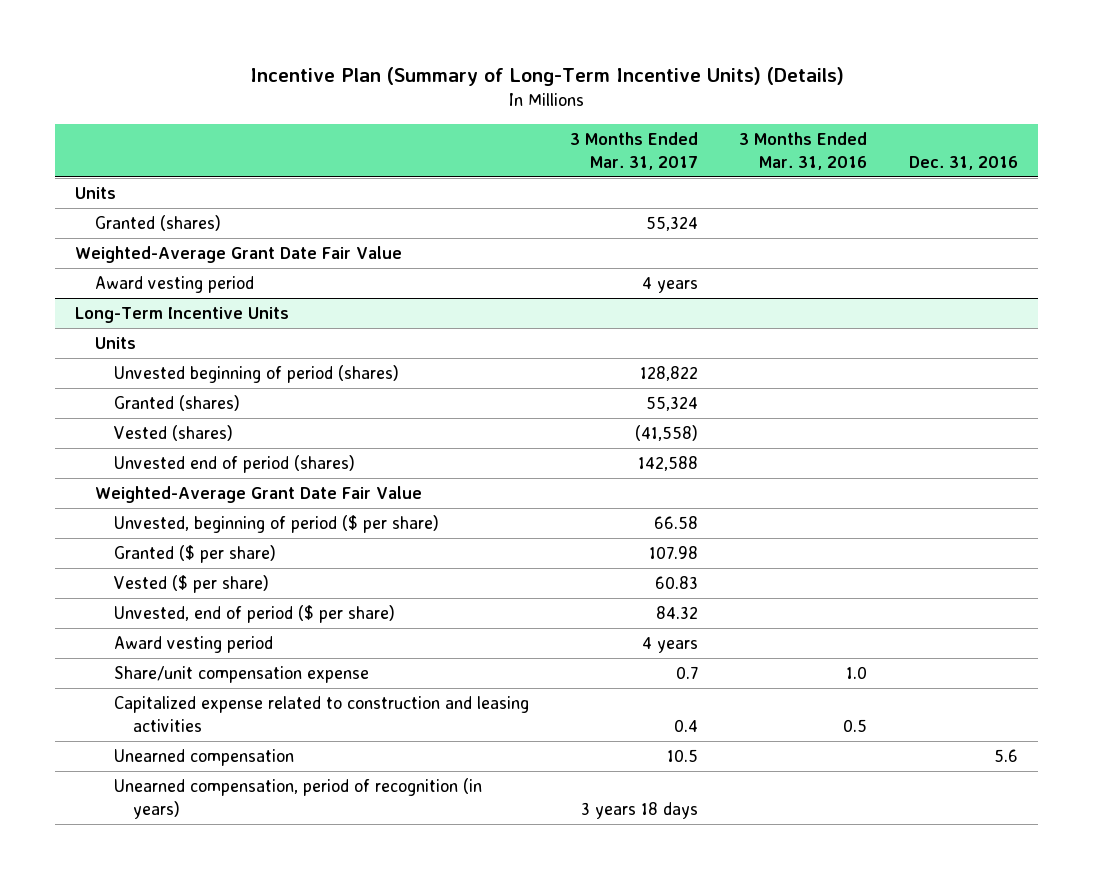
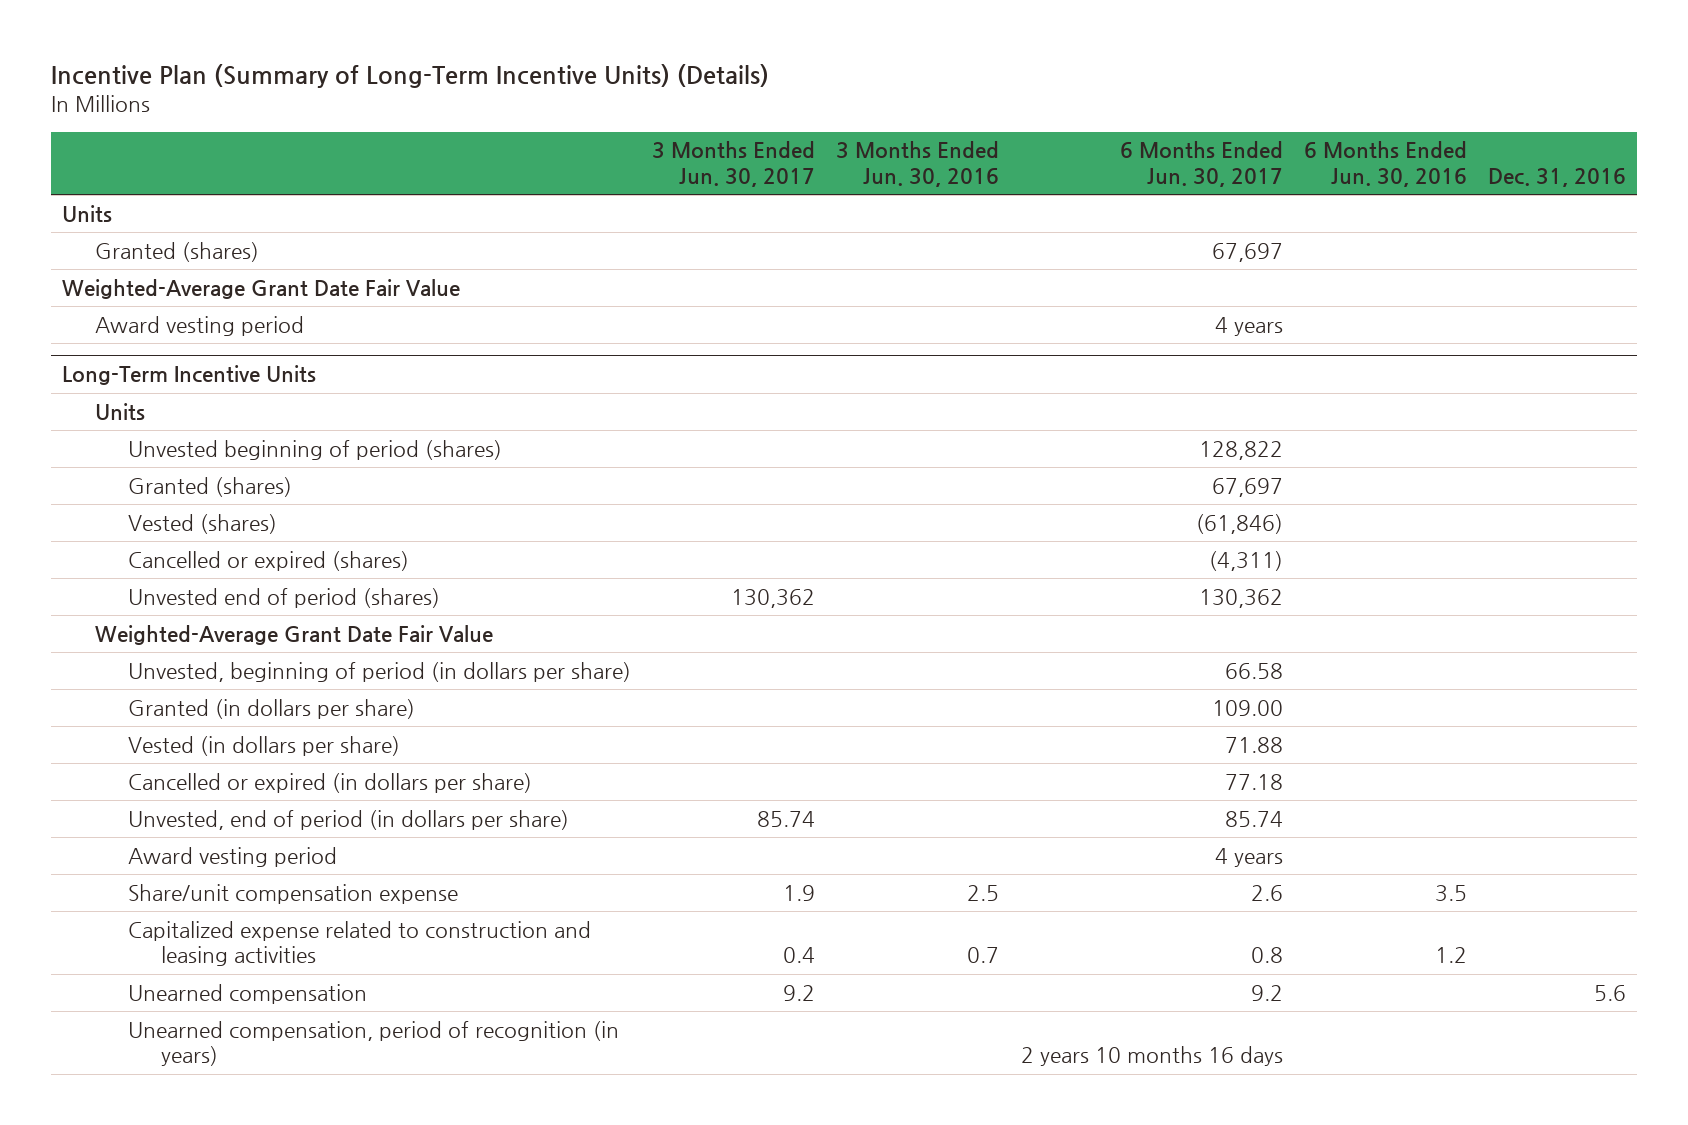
- | 3 Months Ended Mar. 31, 2017 | 3 Months Ended Mar. 31, 2016 | Dec. 31, 2016
+ | 3 Months Ended Jun. 30, 2017 | 3 Months Ended Jun. 30, 2016 | 6 Months Ended Jun. 30, 2017 | 6 Months Ended Jun. 30, 2016 | Dec. 31, 2016
@ Long-Term Incentive Units
+ Cancelled or expired (shares) | | | (4,311) | |
- Unvested, beginning of period ($ per share) | 66.58 | |
- Granted ($ per share) | 107.98 | |
- Vested ($ per share) | 60.83 | |
- Unvested, end of period ($ per share) | 84.32 | |
+ Unvested, beginning of period (in dollars per share) | | | 66.58 | |
+ Granted (in dollars per share) | | | 109.00 | |
+ Vested (in dollars per share) | | | 71.88 | |
+ Cancelled or expired (in dollars per share) | | | 77.18 | |
+ Unvested, end of period (in dollars per share) | 85.74 | | 85.74 | |

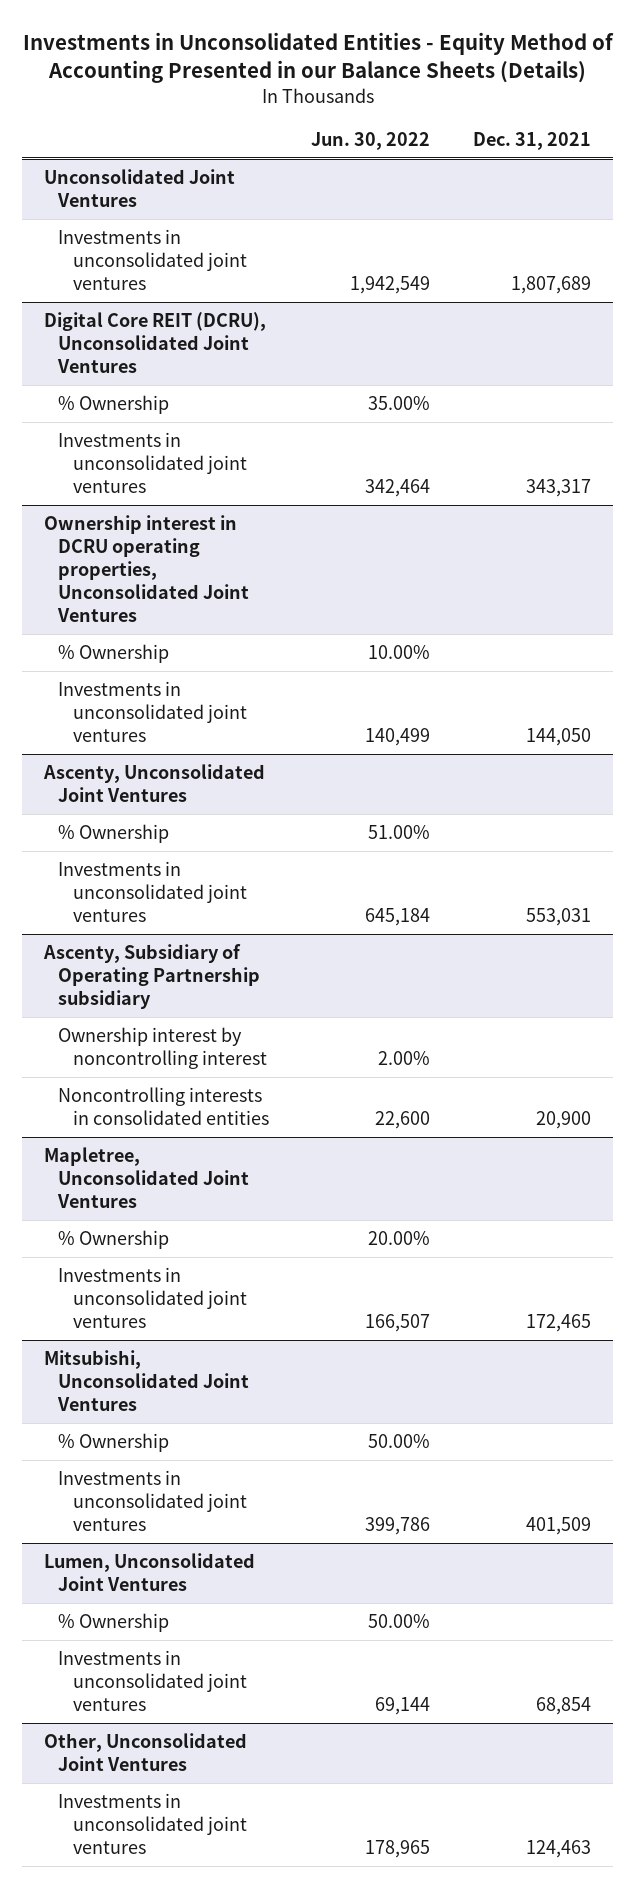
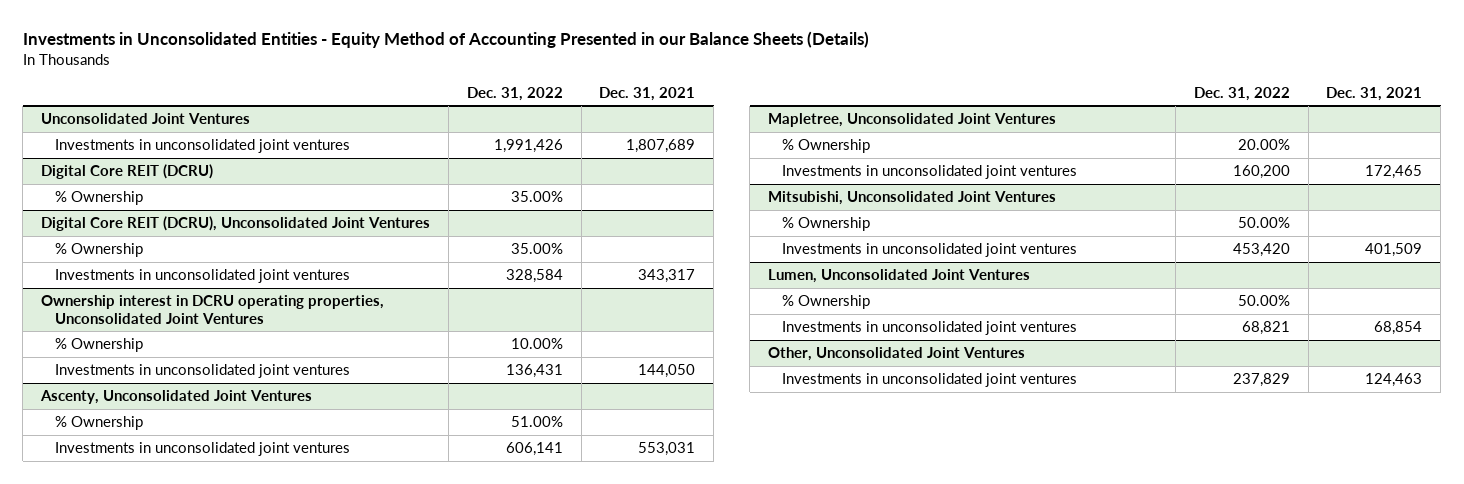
- | Jun. 30, 2022 | Dec. 31, 2021
+ | Dec. 31, 2022 | Dec. 31, 2021
+ Digital Core REIT (DCRU)
+ % Ownership | 35.00% |
- Ascenty, Subsidiary of Operating Partnership subsidiary
- Ownership interest by noncontrolling interest | 2.00% |
- Noncontrolling interests in consolidated entities | 22,600 | 20,900

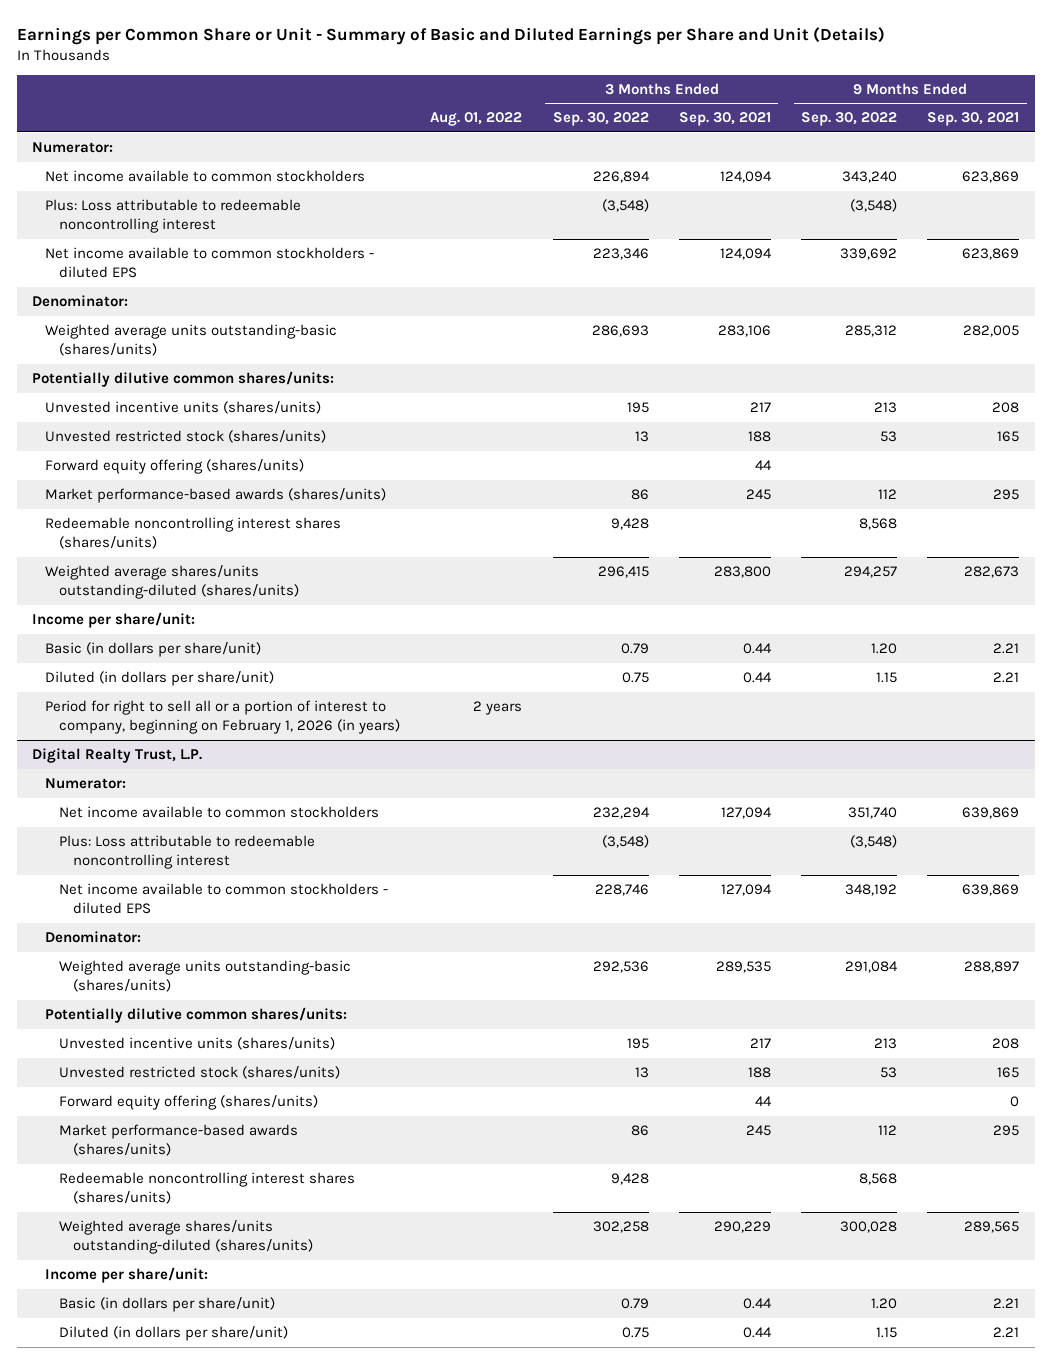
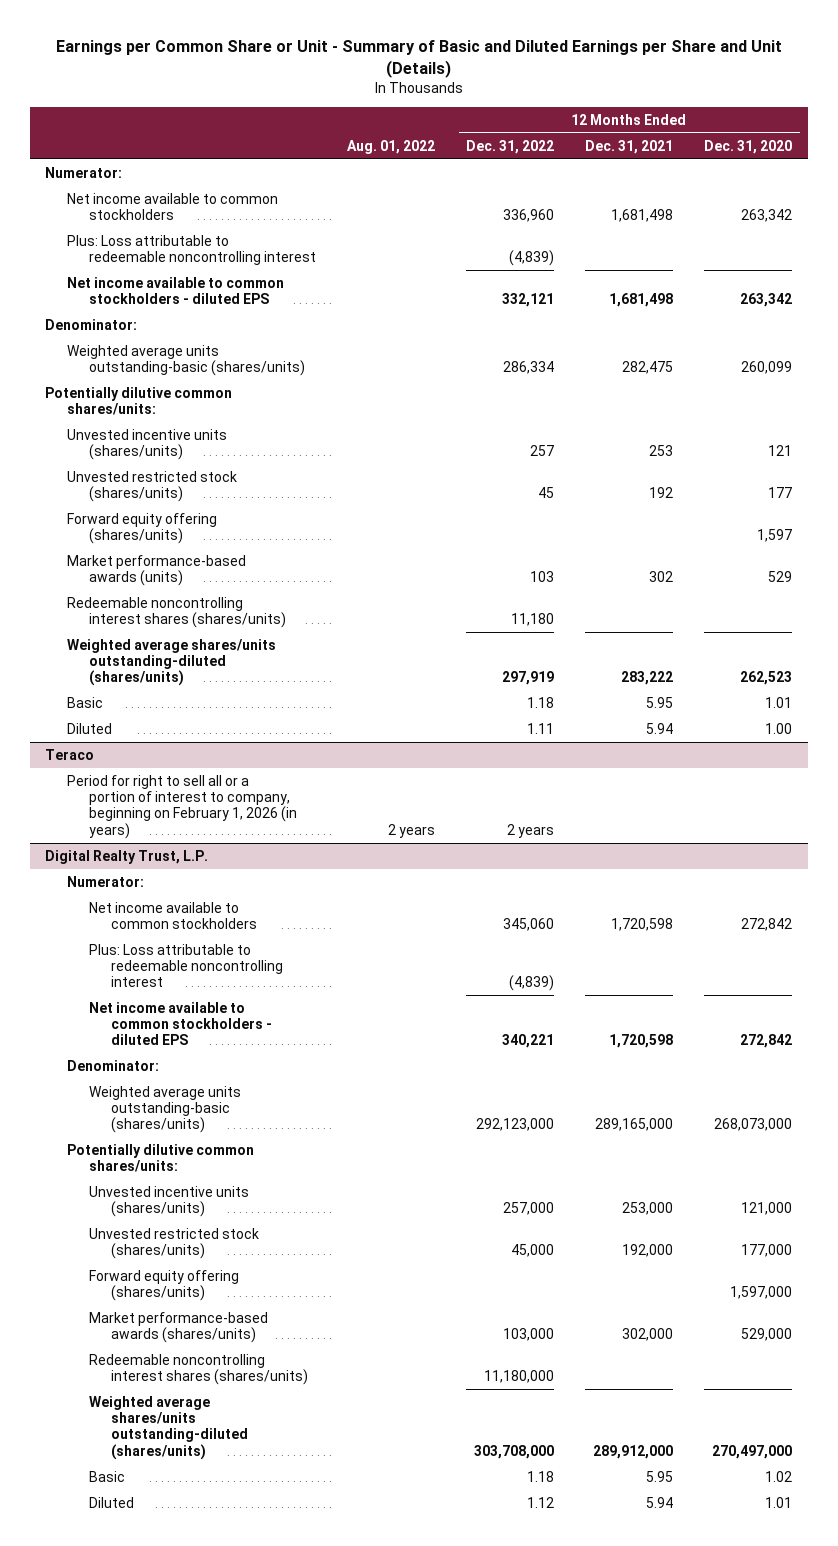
- | Aug. 01, 2022 | 3 Months Ended Sep. 30, 2022 | 3 Months Ended Sep. 30, 2021 | 9 Months Ended Sep. 30, 2022 | 9 Months Ended Sep. 30, 2021
+ | Aug. 01, 2022 | 12 Months Ended Dec. 31, 2022 | 12 Months Ended Dec. 31, 2021 | 12 Months Ended Dec. 31, 2020
- Market performance-based awards (shares/units) | | 86 | 245 | 112 | 295
+ Market performance-based awards (units) | | 103 | 302 | 529
- Income per share/unit:
- Basic (in dollars per share/unit) | | 0.79 | 0.44 | 1.20 | 2.21
- Diluted (in dollars per share/unit) | | 0.75 | 0.44 | 1.15 | 2.21
- Period for right to sell all or a portion of interest to company, beginning on February 1, 2026 (in years) | 2 years | | | |
+ Basic | | 1.18 | 5.95 | 1.01
+ Diluted | | 1.11 | 5.94 | 1.00
+ Teraco
+ Period for right to sell all or a portion of interest to company, beginning on February 1, 2026 (in years) | 2 years | 2 years | |
@ Digital Realty Trust, L.P.
- Income per share/unit:
- Basic (in dollars per share/unit) | | 0.79 | 0.44 | 1.20 | 2.21
- Diluted (in dollars per share/unit) | | 0.75 | 0.44 | 1.15 | 2.21
+ Basic | | 1.18 | 5.95 | 1.02
+ Diluted | | 1.12 | 5.94 | 1.01

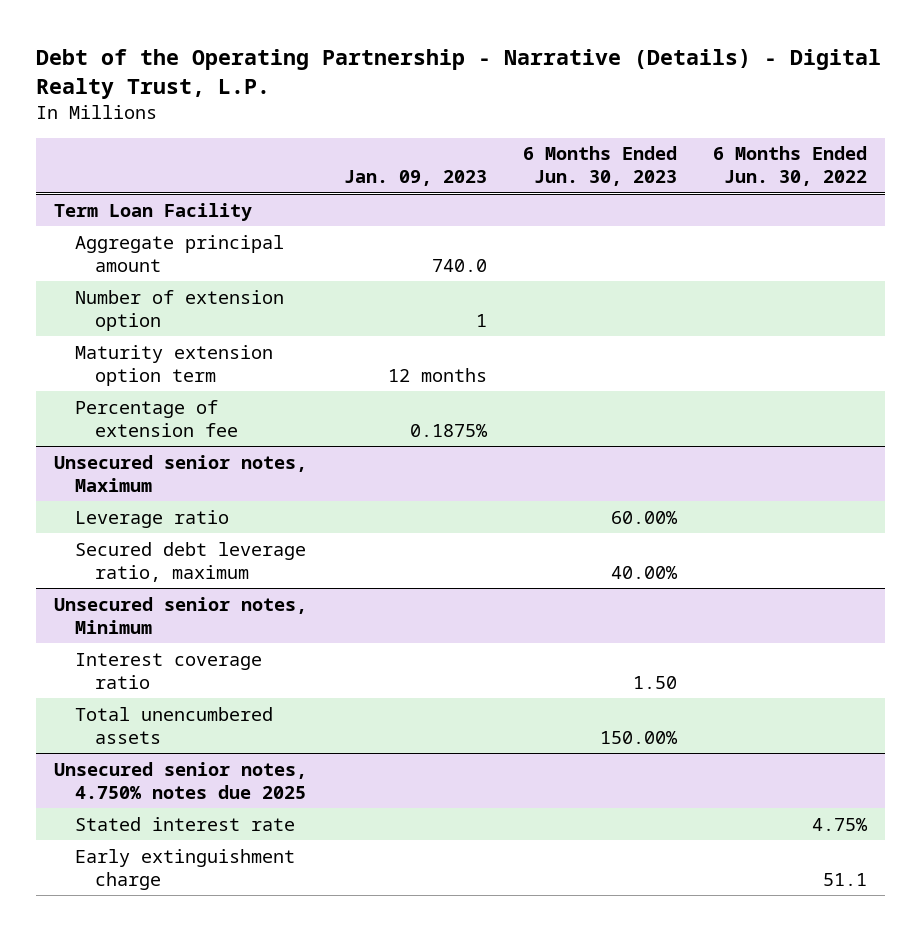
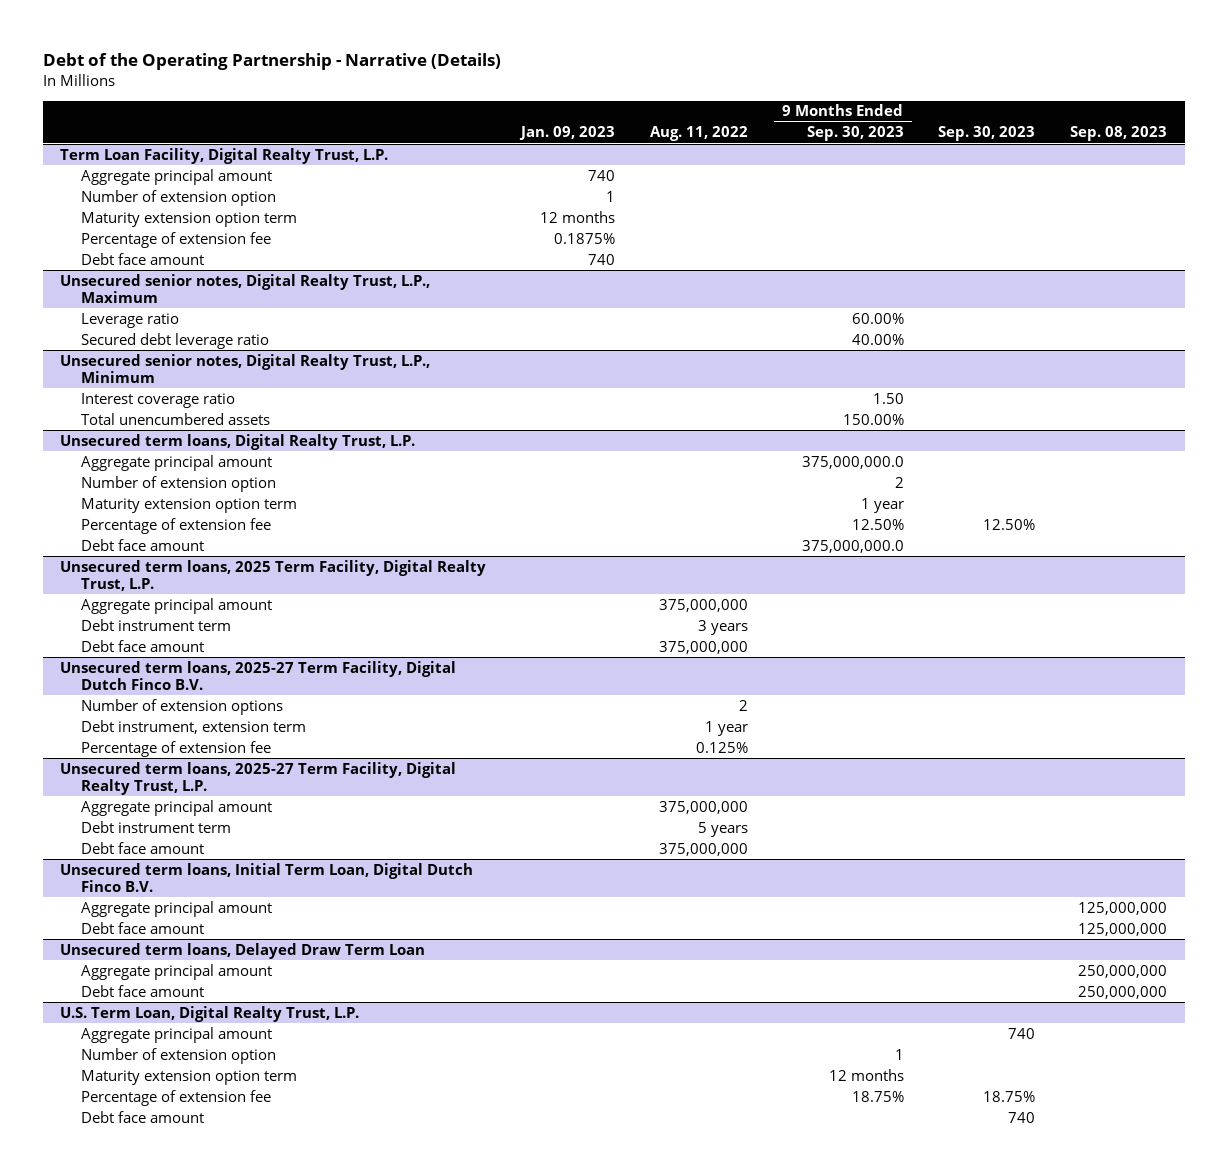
- Debt of the Operating Partnership - Narrative (Details) - Digital Realty Trust, L.P.
+ Debt of the Operating Partnership - Narrative (Details)
- | Jan. 09, 2023 | 6 Months Ended Jun. 30, 2023 | 6 Months Ended Jun. 30, 2022
+ | Jan. 09, 2023 | Aug. 11, 2022 | 9 Months Ended Sep. 30, 2023 | Sep. 30, 2023 | Sep. 08, 2023
- Term Loan Facility
- Aggregate principal amount | 740.0 | |
+ Term Loan Facility, Digital Realty Trust, L.P.
+ Aggregate principal amount | 740 | | | |
- Unsecured senior notes, Maximum
+ Debt face amount | 740 | | | |
+ Unsecured senior notes, Digital Realty Trust, L.P., Maximum
- Secured debt leverage ratio, maximum | | 40.00% |
- Unsecured senior notes, Minimum
+ Secured debt leverage ratio | | | 40.00% | |
+ Unsecured senior notes, Digital Realty Trust, L.P., Minimum
- Unsecured senior notes, 4.750% notes due 2025
- Stated interest rate | | | 4.75%
- Early extinguishment charge | | | 51.1
+ Unsecured term loans, Digital Realty Trust, L.P.
+ Aggregate principal amount | | | 375,000,000.0 | |
+ Number of extension option | | | 2 | |
+ Maturity extension option term | | | 1 year | |
+ Percentage of extension fee | | | 12.50% | 12.50% |
+ Debt face amount | | | 375,000,000.0 | |
+ Unsecured term loans, 2025 Term Facility, Digital Realty Trust, L.P.
+ Aggregate principal amount | | 375,000,000 | | |
+ Debt instrument term | | 3 years | | |
+ Debt face amount | | 375,000,000 | | |
+ Unsecured term loans, 2025-27 Term Facility, Digital Dutch Finco B.V.
+ Number of extension options | | 2 | | |
+ Debt instrument, extension term | | 1 year | | |
+ Percentage of extension fee | | 0.125% | | |
+ Unsecured term loans, 2025-27 Term Facility, Digital Realty Trust, L.P.
+ Aggregate principal amount | | 375,000,000 | | |
+ Debt instrument term | | 5 years | | |
+ Debt face amount | | 375,000,000 | | |
+ Unsecured term loans, Initial Term Loan, Digital Dutch Finco B.V.
+ Aggregate principal amount | | | | | 125,000,000
+ Debt face amount | | | | | 125,000,000
+ Unsecured term loans, Delayed Draw Term Loan
+ Aggregate principal amount | | | | | 250,000,000
+ Debt face amount | | | | | 250,000,000
+ U.S. Term Loan, Digital Realty Trust, L.P.
+ Aggregate principal amount | | | | 740 |
+ Number of extension option | | | 1 | |
+ Maturity extension option term | | | 12 months | |
+ Percentage of extension fee | | | 18.75% | 18.75% |
+ Debt face amount | | | | 740 |

